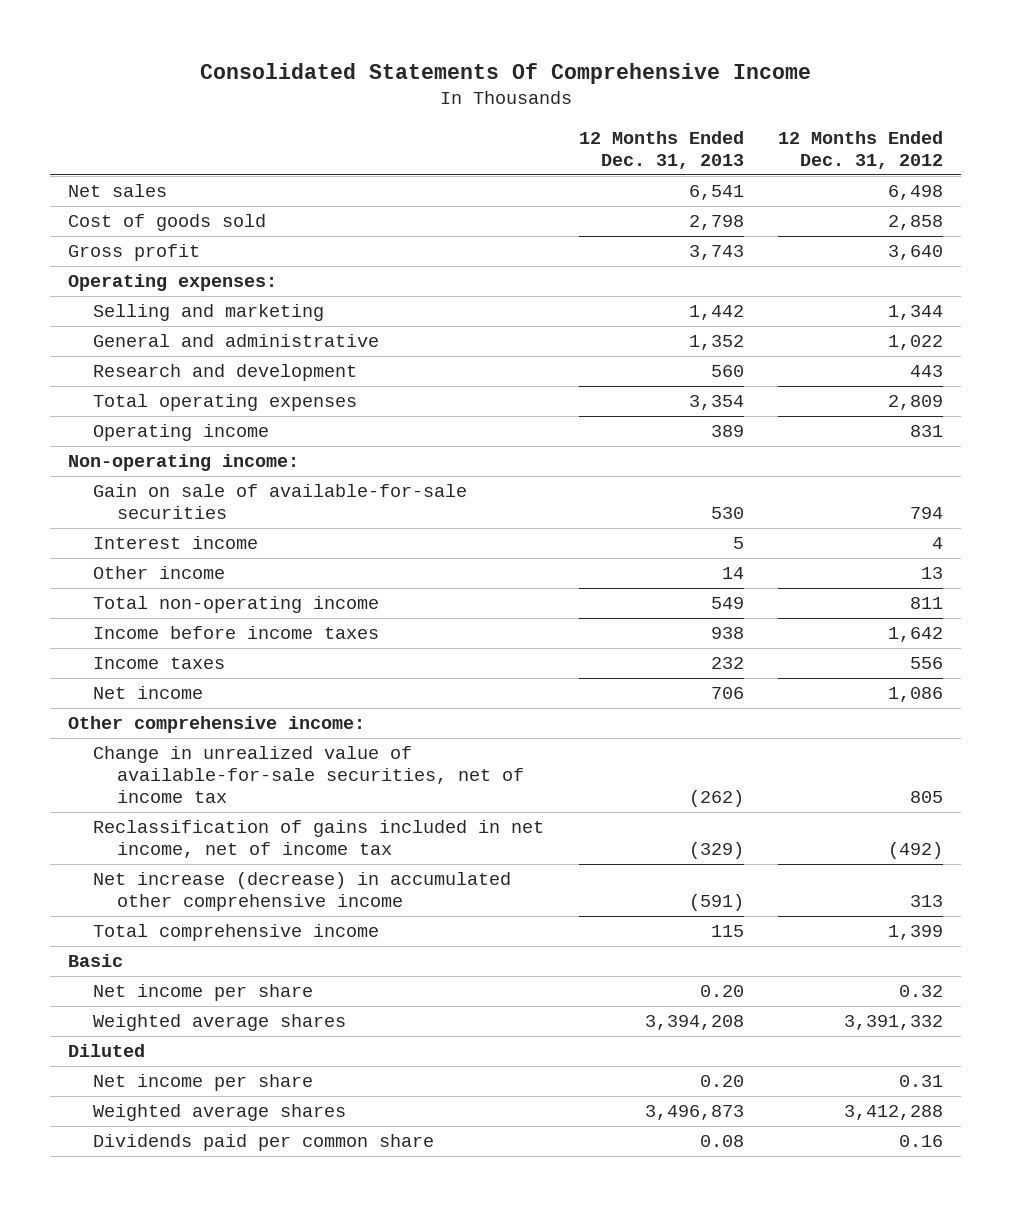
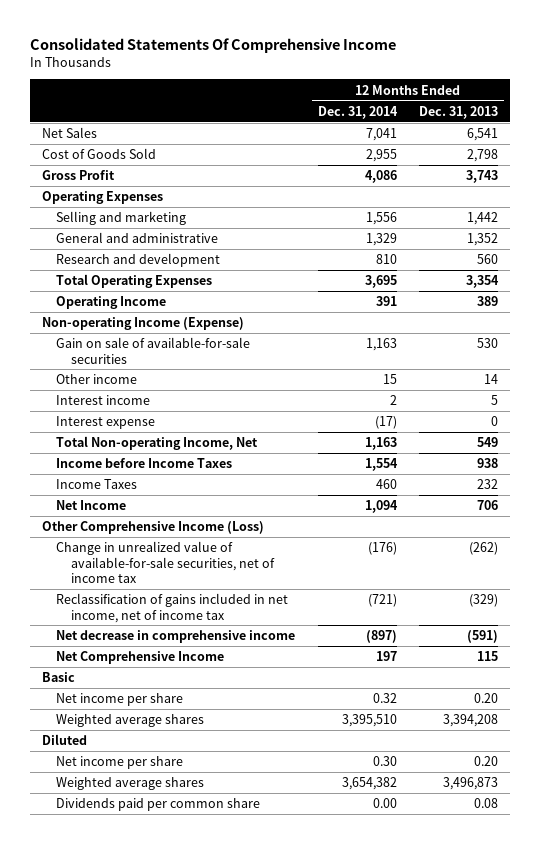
- | 12 Months Ended Dec. 31, 2013 | 12 Months Ended Dec. 31, 2012
+ | 12 Months Ended Dec. 31, 2014 | 12 Months Ended Dec. 31, 2013
- Net sales | 6,541 | 6,498
- Cost of goods sold | 2,798 | 2,858
- Gross profit | 3,743 | 3,640
- Operating expenses:
+ Net Sales | 7,041 | 6,541
+ Cost of Goods Sold | 2,955 | 2,798
+ Gross Profit | 4,086 | 3,743
+ Operating Expenses
- Total operating expenses | 3,354 | 2,809
- Operating income | 389 | 831
- Non-operating income:
+ Total Operating Expenses | 3,695 | 3,354
+ Operating Income | 391 | 389
+ Non-operating Income (Expense)
- Total non-operating income | 549 | 811
- Income before income taxes | 938 | 1,642
- Income taxes | 232 | 556
- Net income | 706 | 1,086
- Other comprehensive income:
moved down: Interest income | 2 | 5
+ Interest expense | (17) | 0
+ Total Non-operating Income, Net | 1,163 | 549
+ Income before Income Taxes | 1,554 | 938
+ Income Taxes | 460 | 232
+ Net Income | 1,094 | 706
+ Other Comprehensive Income (Loss)
- Net increase (decrease) in accumulated other comprehensive income | (591) | 313
- Total comprehensive income | 115 | 1,399
+ Net decrease in comprehensive income | (897) | (591)
+ Net Comprehensive Income | 197 | 115

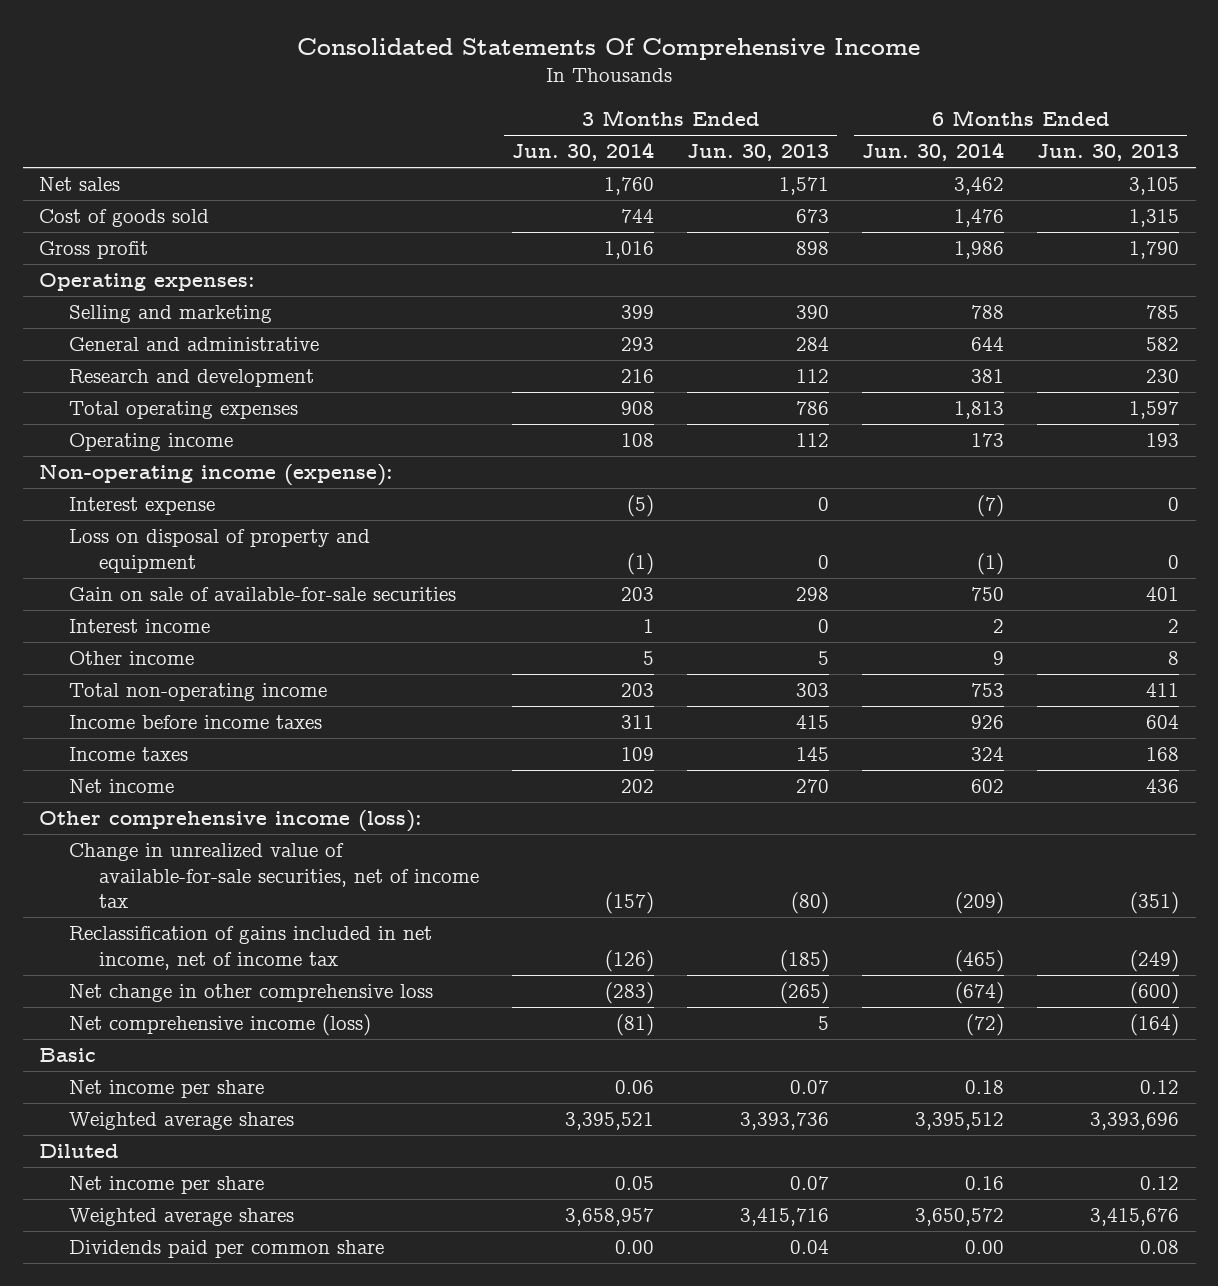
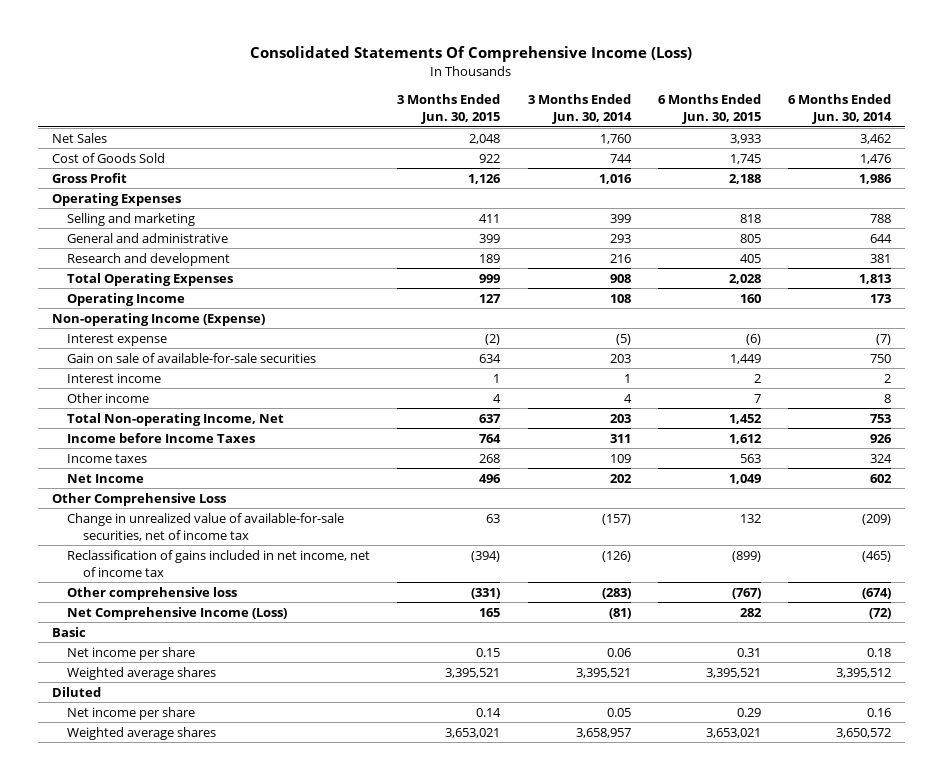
- Consolidated Statements Of Comprehensive Income
+ Consolidated Statements Of Comprehensive Income (Loss)
- | 3 Months Ended Jun. 30, 2014 | 3 Months Ended Jun. 30, 2013 | 6 Months Ended Jun. 30, 2014 | 6 Months Ended Jun. 30, 2013
+ | 3 Months Ended Jun. 30, 2015 | 3 Months Ended Jun. 30, 2014 | 6 Months Ended Jun. 30, 2015 | 6 Months Ended Jun. 30, 2014
- Net sales | 1,760 | 1,571 | 3,462 | 3,105
- Cost of goods sold | 744 | 673 | 1,476 | 1,315
- Gross profit | 1,016 | 898 | 1,986 | 1,790
- Operating expenses:
+ Net Sales | 2,048 | 1,760 | 3,933 | 3,462
+ Cost of Goods Sold | 922 | 744 | 1,745 | 1,476
+ Gross Profit | 1,126 | 1,016 | 2,188 | 1,986
+ Operating Expenses
- Total operating expenses | 908 | 786 | 1,813 | 1,597
- Operating income | 108 | 112 | 173 | 193
- Non-operating income (expense):
+ Total Operating Expenses | 999 | 908 | 2,028 | 1,813
+ Operating Income | 127 | 108 | 160 | 173
+ Non-operating Income (Expense)
- Loss on disposal of property and equipment | (1) | 0 | (1) | 0
- Other income | 5 | 5 | 9 | 8
- Total non-operating income | 203 | 303 | 753 | 411
- Income before income taxes | 311 | 415 | 926 | 604
+ Other income | 4 | 4 | 7 | 8
+ Total Non-operating Income, Net | 637 | 203 | 1,452 | 753
+ Income before Income Taxes | 764 | 311 | 1,612 | 926
- Net income | 202 | 270 | 602 | 436
- Other comprehensive income (loss):
+ Net Income | 496 | 202 | 1,049 | 602
+ Other Comprehensive Loss
- Net change in other comprehensive loss | (283) | (265) | (674) | (600)
- Net comprehensive income (loss) | (81) | 5 | (72) | (164)
+ Other comprehensive loss | (331) | (283) | (767) | (674)
+ Net Comprehensive Income (Loss) | 165 | (81) | 282 | (72)
- Dividends paid per common share | 0.00 | 0.04 | 0.00 | 0.08

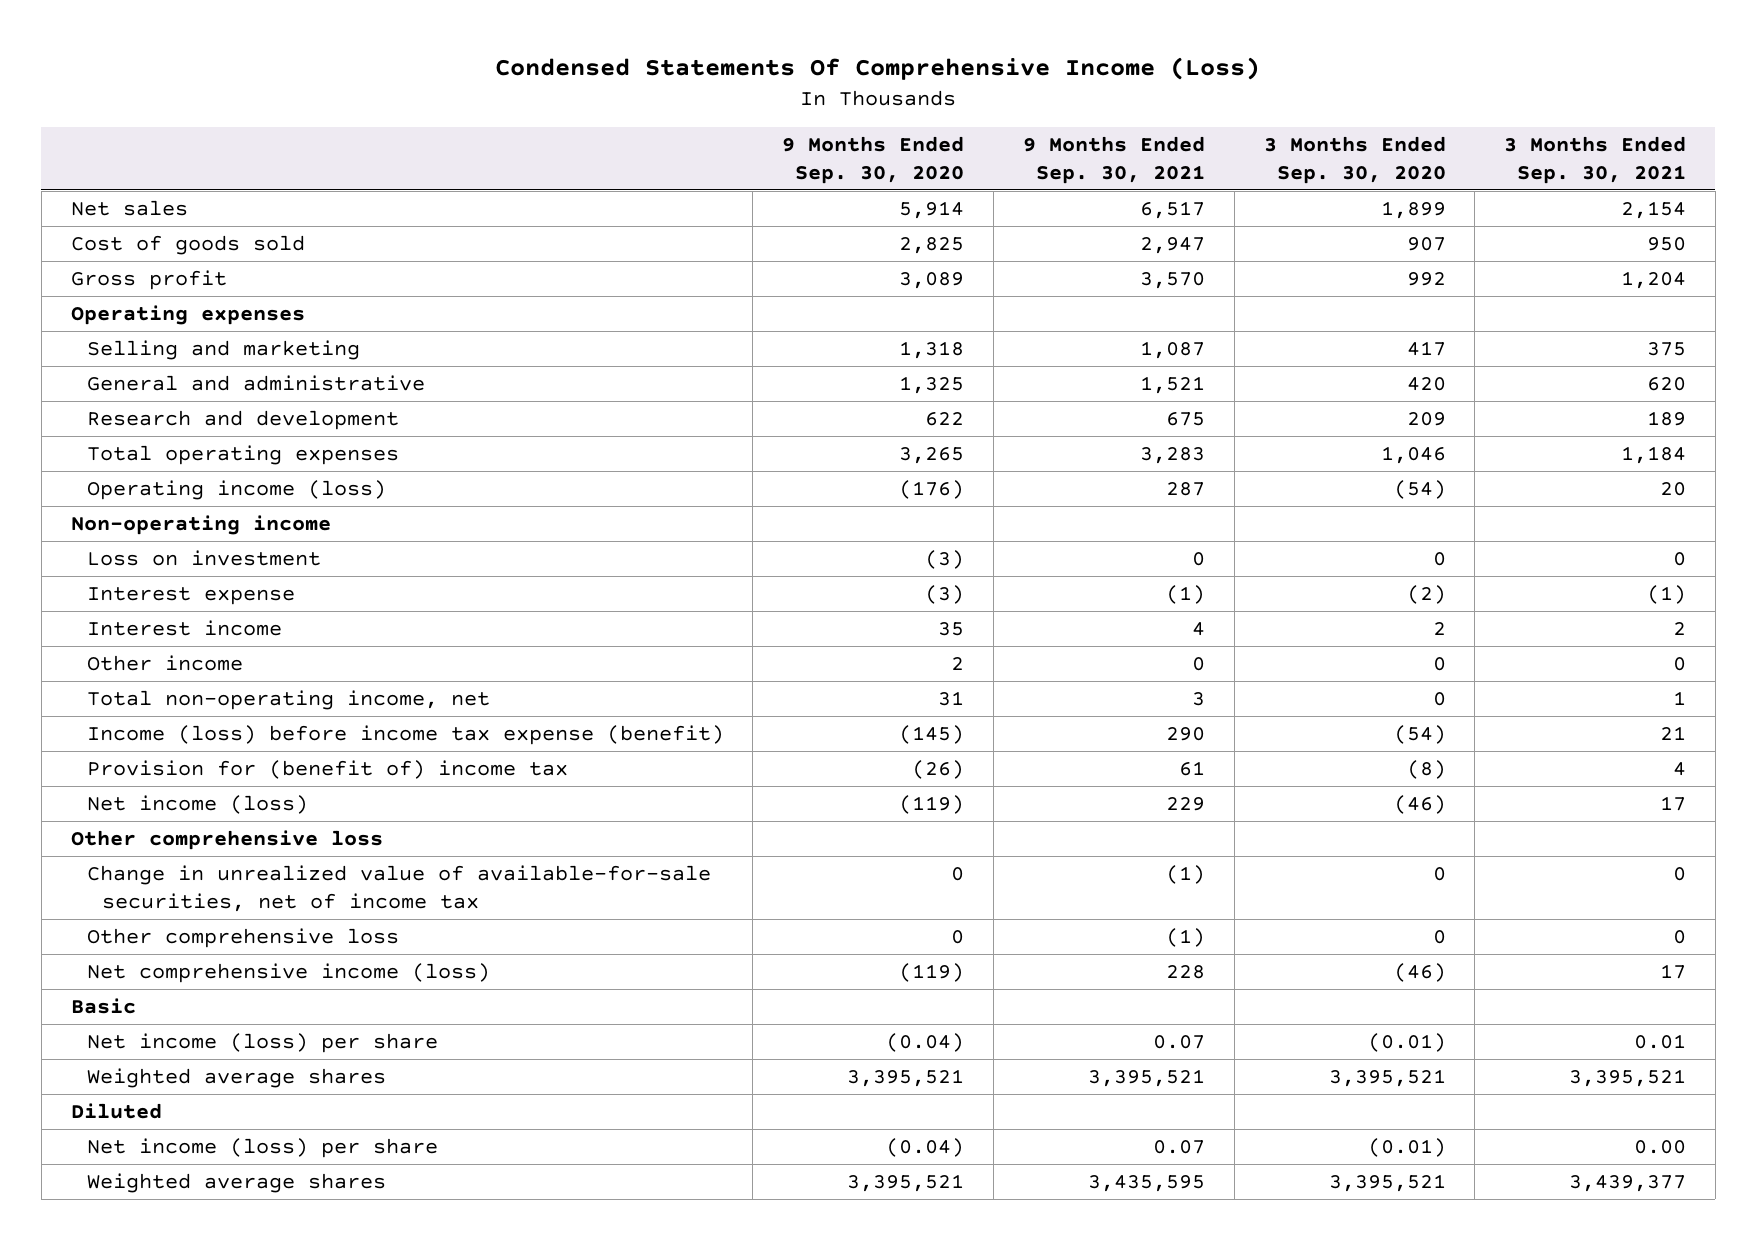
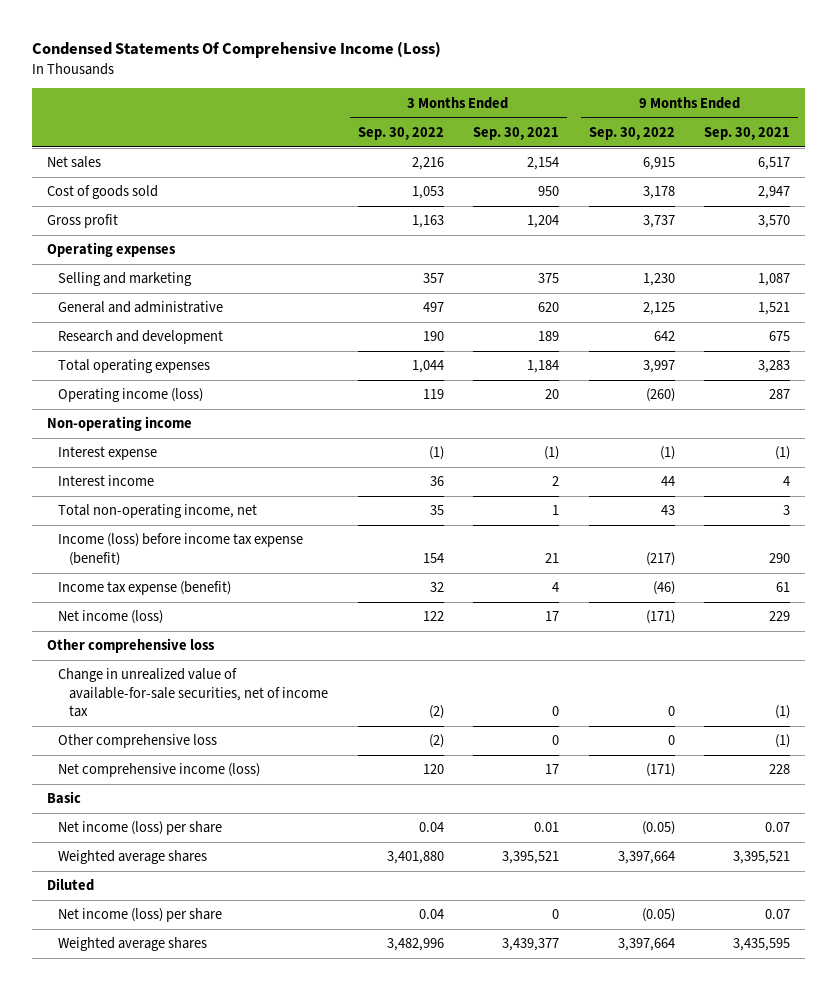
- | 9 Months Ended Sep. 30, 2020 | 9 Months Ended Sep. 30, 2021 | 3 Months Ended Sep. 30, 2020 | 3 Months Ended Sep. 30, 2021
+ | 3 Months Ended Sep. 30, 2022 | 3 Months Ended Sep. 30, 2021 | 9 Months Ended Sep. 30, 2022 | 9 Months Ended Sep. 30, 2021
- Loss on investment | (3) | 0 | 0 | 0
- Other income | 2 | 0 | 0 | 0
- Provision for (benefit of) income tax | (26) | 61 | (8) | 4
+ Income tax expense (benefit) | 32 | 4 | (46) | 61
- Net income (loss) per share | (0.04) | 0.07 | (0.01) | 0.00
+ Net income (loss) per share | 0.04 | 0 | (0.05) | 0.07

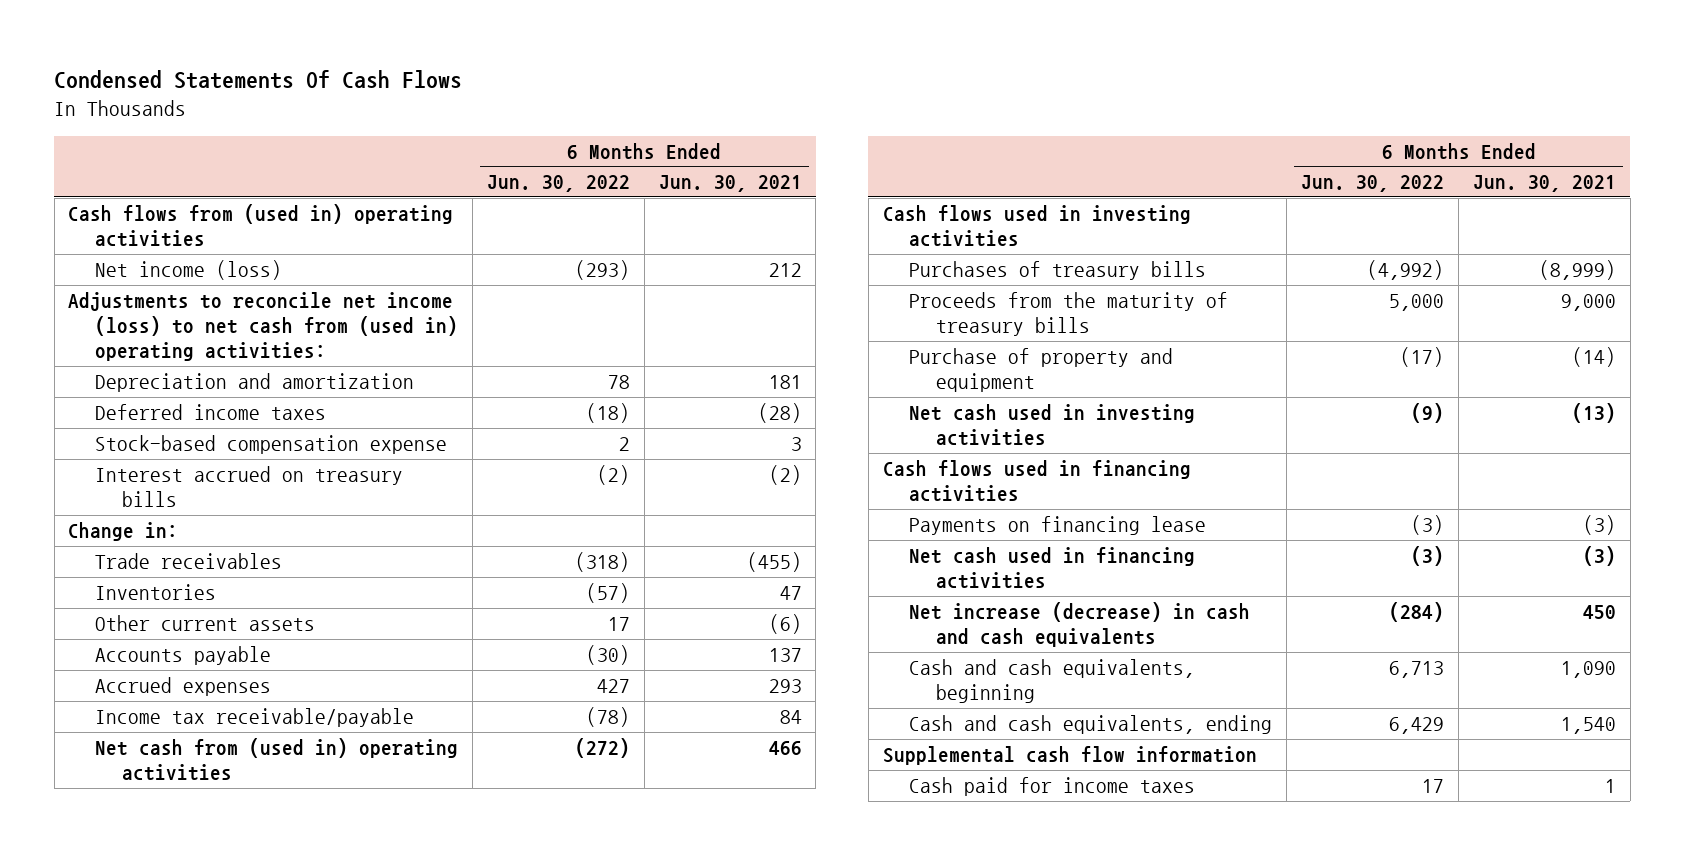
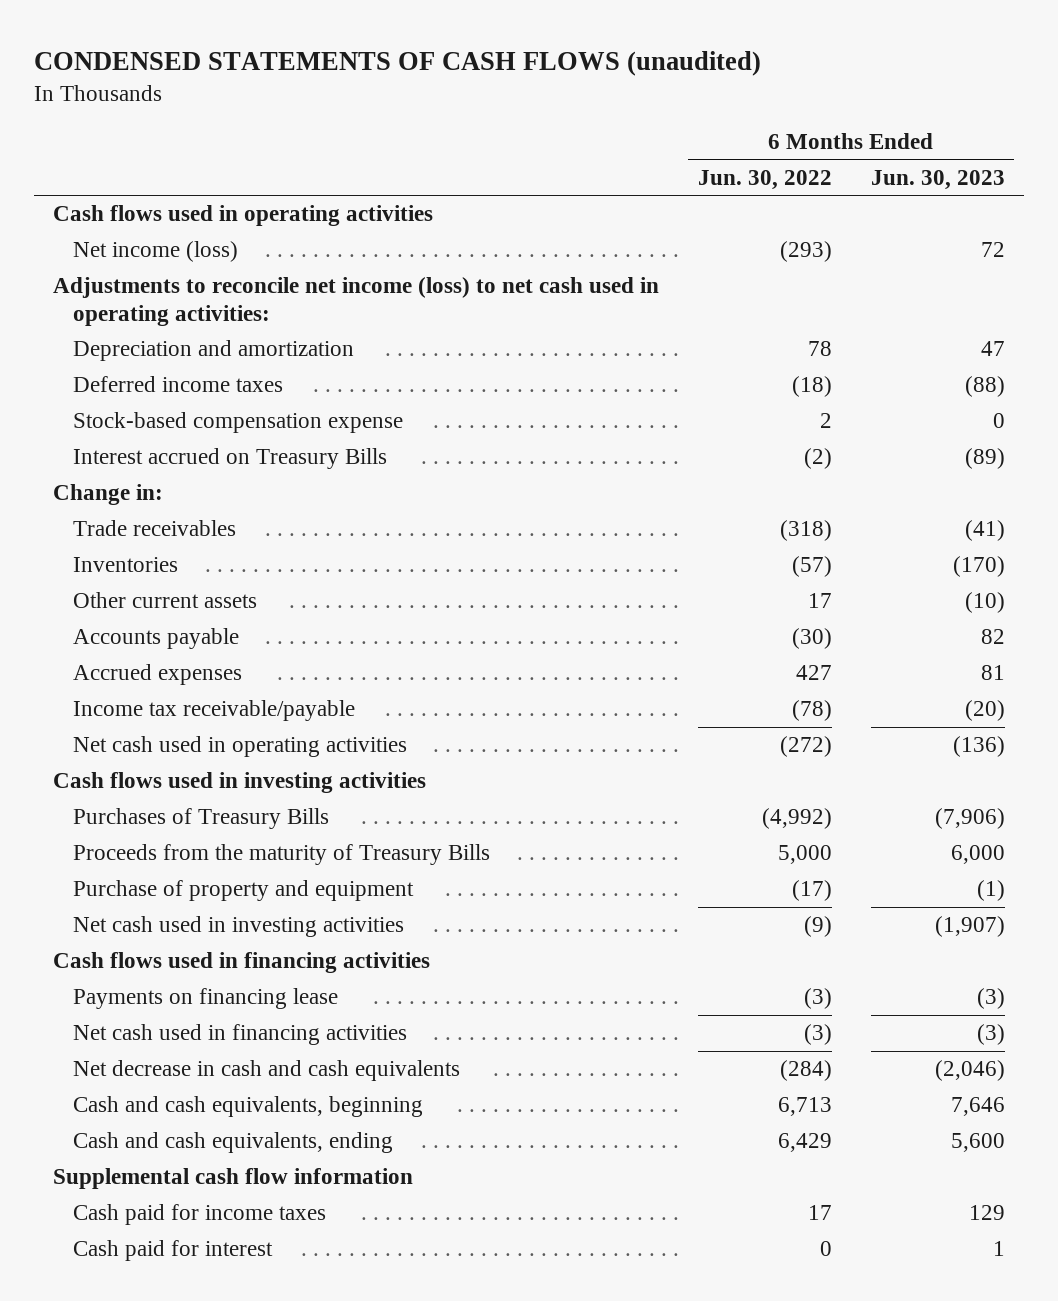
- Condensed Statements Of Cash Flows
+ CONDENSED STATEMENTS OF CASH FLOWS (unaudited)
- | 6 Months Ended Jun. 30, 2022 | 6 Months Ended Jun. 30, 2021
+ | 6 Months Ended Jun. 30, 2022 | 6 Months Ended Jun. 30, 2023
- Cash flows from (used in) operating activities
+ Cash flows used in operating activities
- Adjustments to reconcile net income (loss) to net cash from (used in) operating activities:
+ Adjustments to reconcile net income (loss) to net cash used in operating activities:
- Interest accrued on treasury bills | (2) | (2)
+ Interest accrued on Treasury Bills | (2) | (89)
- Net cash from (used in) operating activities | (272) | 466
+ Net cash used in operating activities | (272) | (136)
- Purchases of treasury bills | (4,992) | (8,999)
- Proceeds from the maturity of treasury bills | 5,000 | 9,000
+ Purchases of Treasury Bills | (4,992) | (7,906)
+ Proceeds from the maturity of Treasury Bills | 5,000 | 6,000
- Net increase (decrease) in cash and cash equivalents | (284) | 450
+ Net decrease in cash and cash equivalents | (284) | (2,046)
+ Cash paid for interest | 0 | 1

